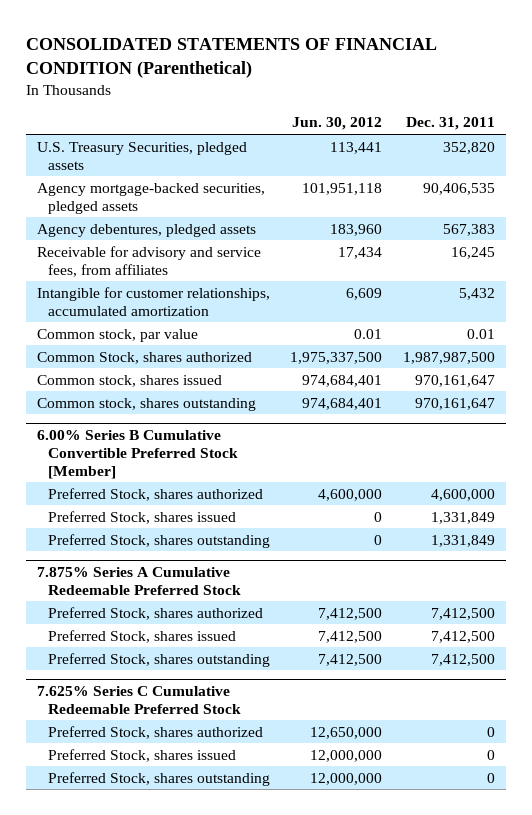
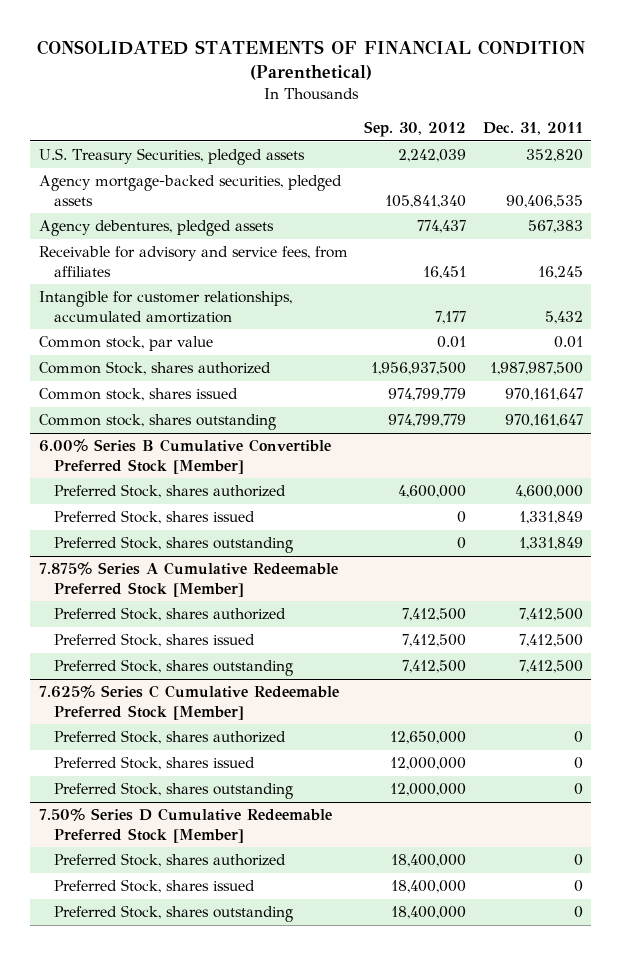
- | Jun. 30, 2012 | Dec. 31, 2011
+ | Sep. 30, 2012 | Dec. 31, 2011
- 7.875% Series A Cumulative Redeemable Preferred Stock
+ 7.875% Series A Cumulative Redeemable Preferred Stock [Member]
- 7.625% Series C Cumulative Redeemable Preferred Stock
+ 7.625% Series C Cumulative Redeemable Preferred Stock [Member]
+ 7.50% Series D Cumulative Redeemable Preferred Stock [Member]
+ Preferred Stock, shares authorized | 18,400,000 | 0
+ Preferred Stock, shares issued | 18,400,000 | 0
+ Preferred Stock, shares outstanding | 18,400,000 | 0

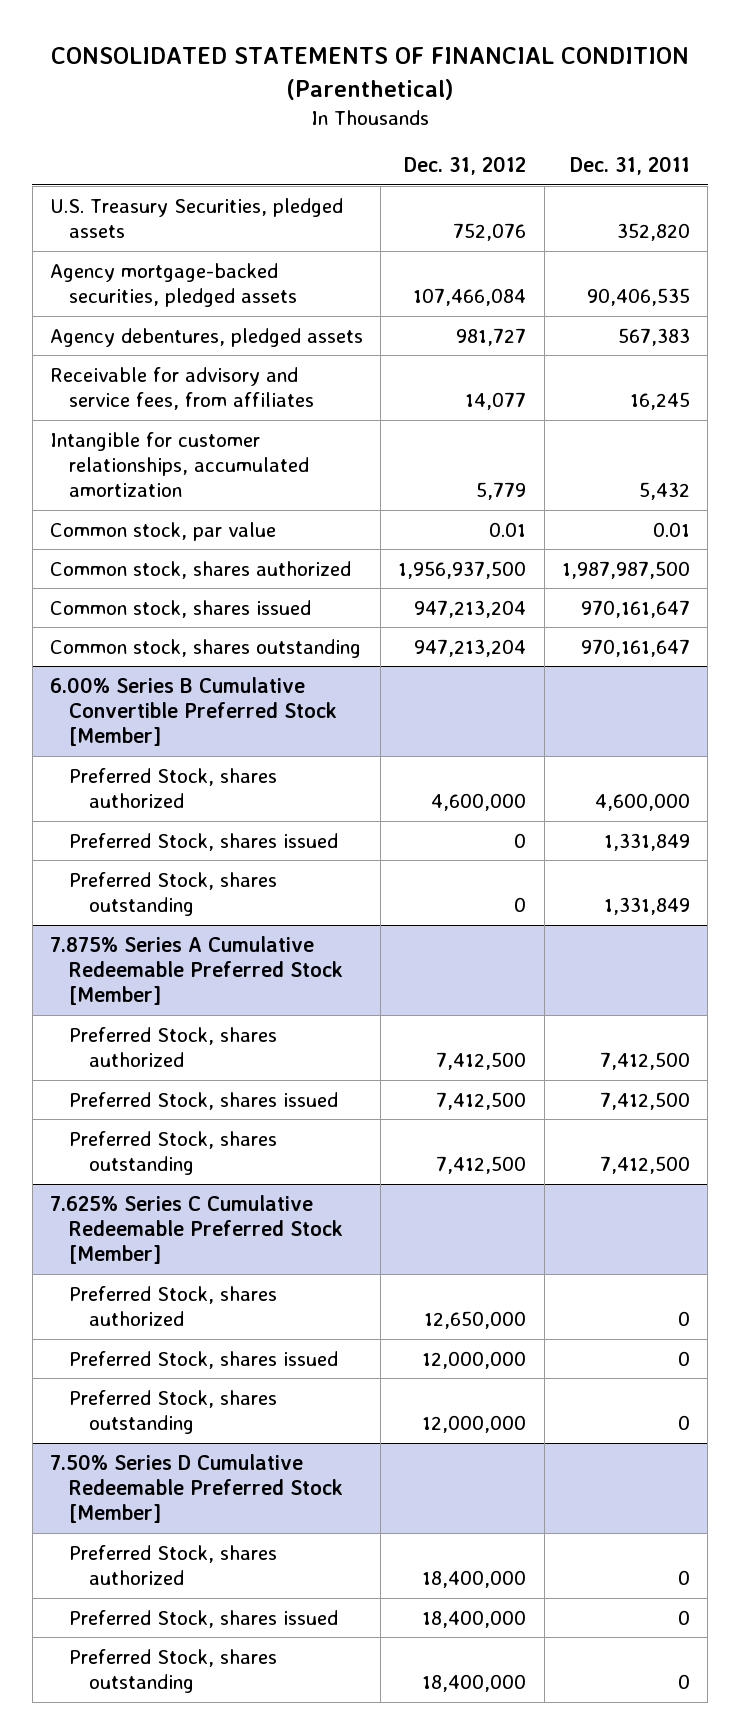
- | Sep. 30, 2012 | Dec. 31, 2011
+ | Dec. 31, 2012 | Dec. 31, 2011
- Common Stock, shares authorized | 1,956,937,500 | 1,987,987,500
+ Common stock, shares authorized | 1,956,937,500 | 1,987,987,500

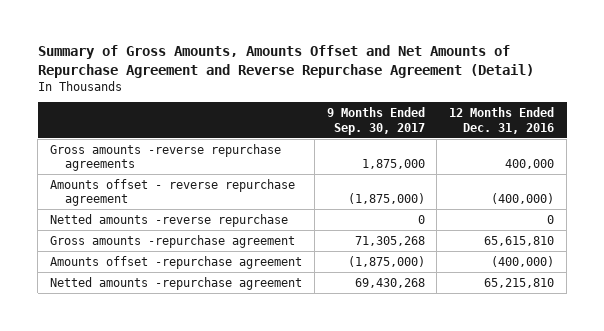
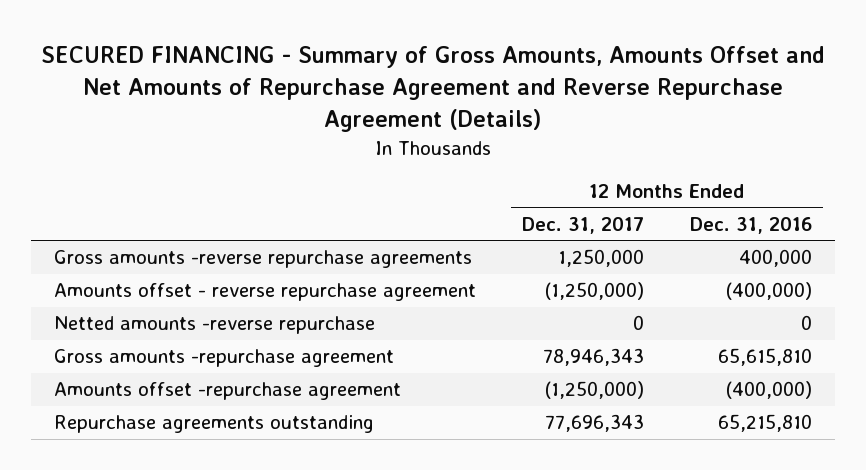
- Summary of Gross Amounts, Amounts Offset and Net Amounts of Repurchase Agreement and Reverse Repurchase Agreement (Detail)
+ SECURED FINANCING - Summary of Gross Amounts, Amounts Offset and Net Amounts of Repurchase Agreement and Reverse Repurchase Agreement (Details)
- | 9 Months Ended Sep. 30, 2017 | 12 Months Ended Dec. 31, 2016
+ | 12 Months Ended Dec. 31, 2017 | 12 Months Ended Dec. 31, 2016
- Netted amounts -repurchase agreement | 69,430,268 | 65,215,810
+ Repurchase agreements outstanding | 77,696,343 | 65,215,810

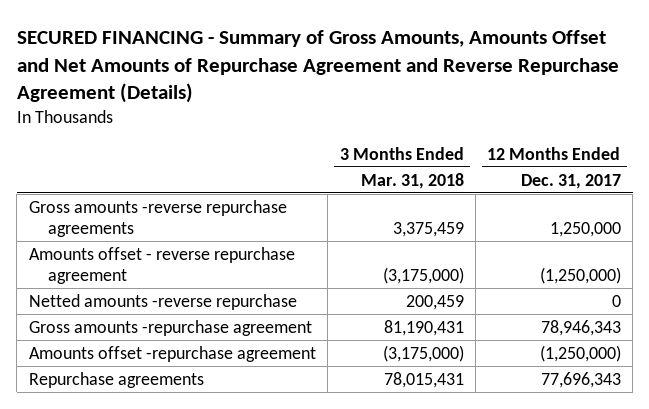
- | 12 Months Ended Dec. 31, 2017 | 12 Months Ended Dec. 31, 2016
+ | 3 Months Ended Mar. 31, 2018 | 12 Months Ended Dec. 31, 2017
- Repurchase agreements outstanding | 77,696,343 | 65,215,810
+ Repurchase agreements | 78,015,431 | 77,696,343

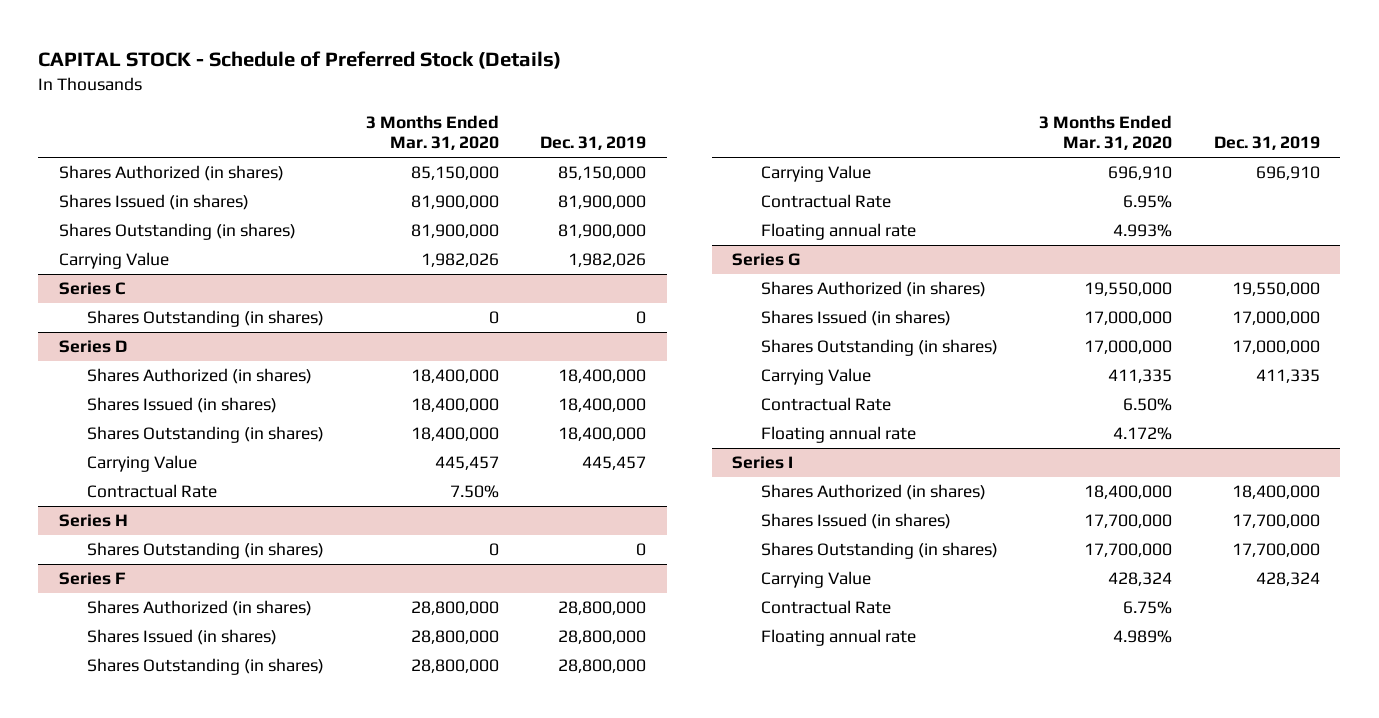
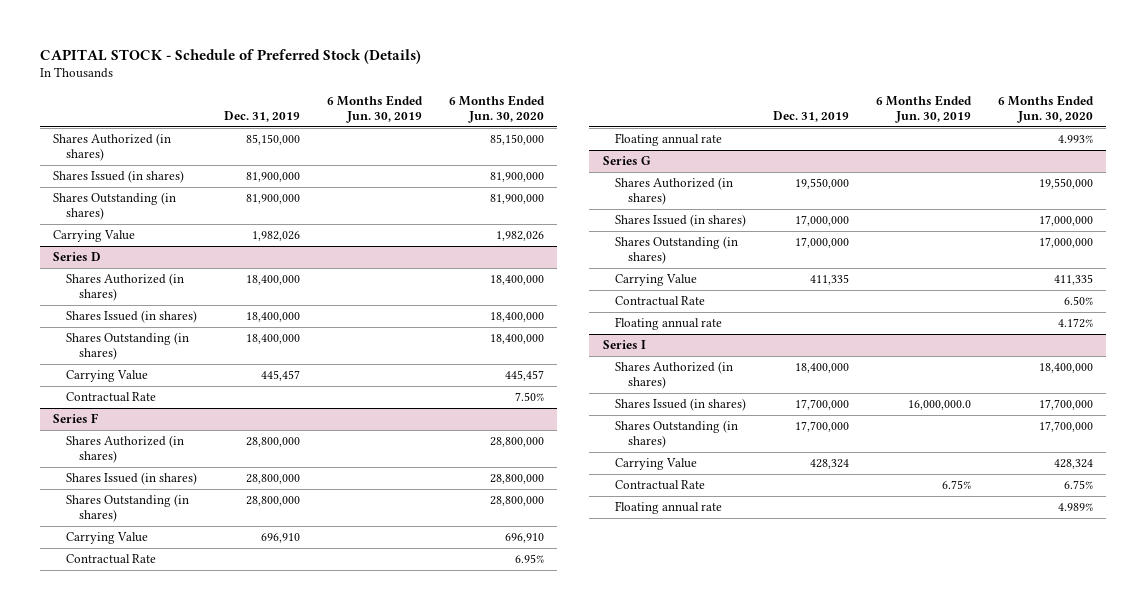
- | 3 Months Ended Mar. 31, 2020 | Dec. 31, 2019
+ | Dec. 31, 2019 | 6 Months Ended Jun. 30, 2019 | 6 Months Ended Jun. 30, 2020
- Series C
- Shares Outstanding (in shares) | 0 | 0
- Series H
- Shares Outstanding (in shares) | 0 | 0

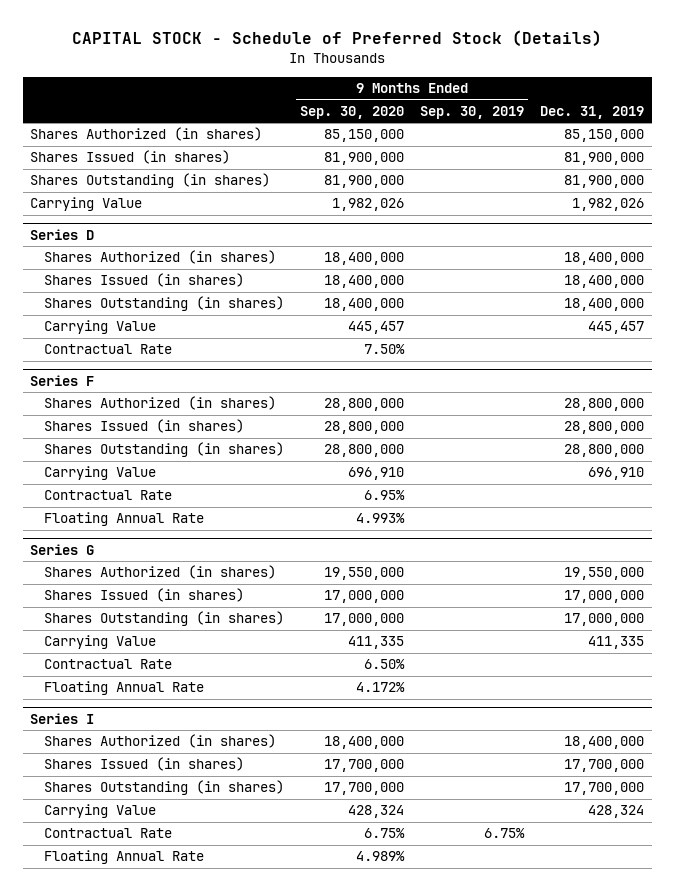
- | Dec. 31, 2019 | 6 Months Ended Jun. 30, 2019 | 6 Months Ended Jun. 30, 2020
+ | 9 Months Ended Sep. 30, 2020 | 9 Months Ended Sep. 30, 2019 | Dec. 31, 2019
@ Series F
- Floating annual rate | | | 4.993%
+ Floating Annual Rate | 4.993% | |
@ Series G
- Floating annual rate | | | 4.172%
+ Floating Annual Rate | 4.172% | |
@ Series I
- Floating annual rate | | | 4.989%
+ Floating Annual Rate | 4.989% | |

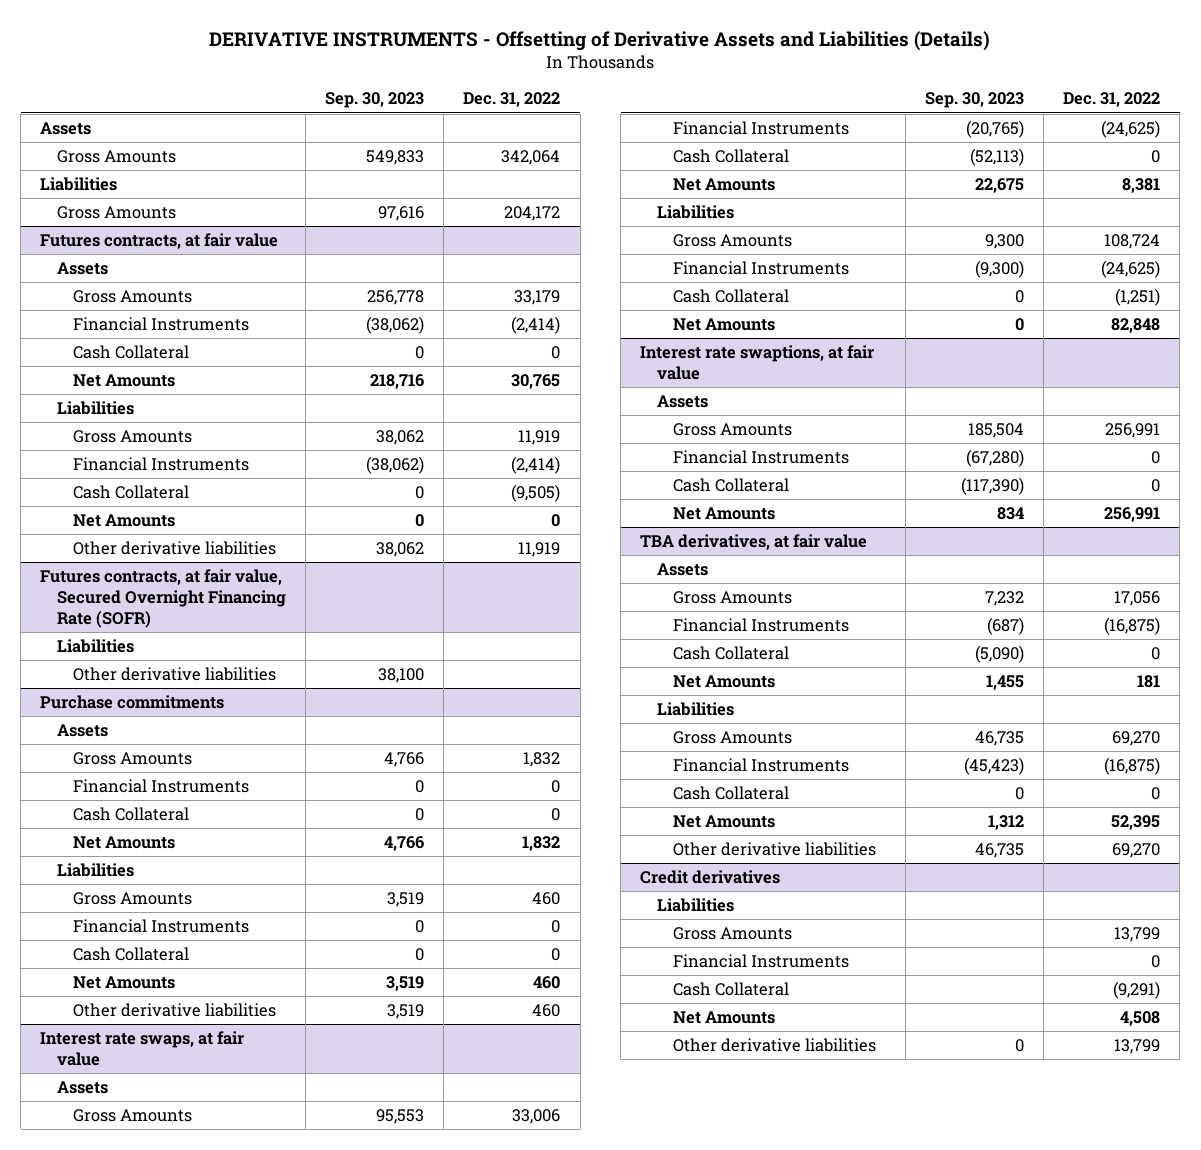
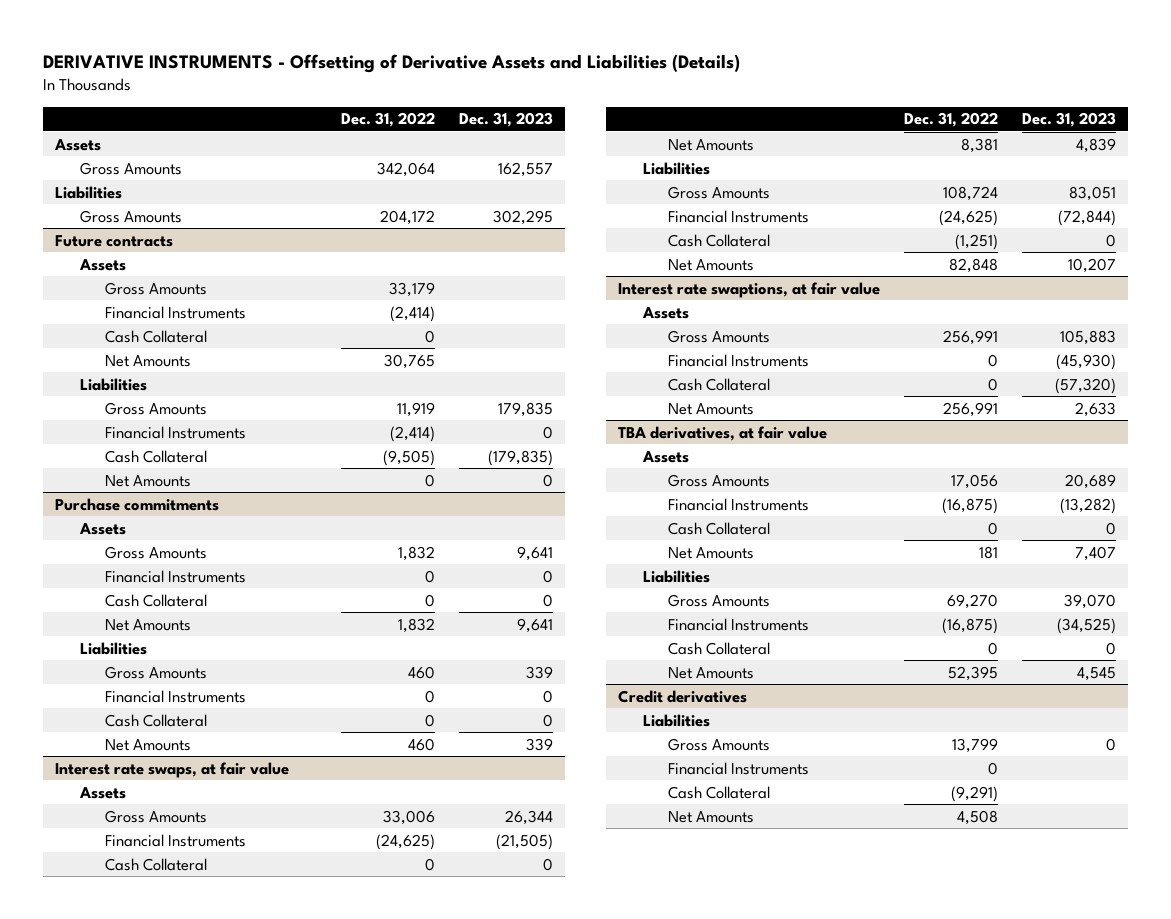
- | Sep. 30, 2023 | Dec. 31, 2022
+ | Dec. 31, 2022 | Dec. 31, 2023
- Futures contracts, at fair value
+ Future contracts
- Other derivative liabilities | 38,062 | 11,919
- Futures contracts, at fair value, Secured Overnight Financing Rate (SOFR)
- Liabilities
- Other derivative liabilities | 38,100 |
@ Purchase commitments
- Other derivative liabilities | 3,519 | 460
@ TBA derivatives, at fair value
- Other derivative liabilities | 46,735 | 69,270
@ Credit derivatives
- Other derivative liabilities | 0 | 13,799

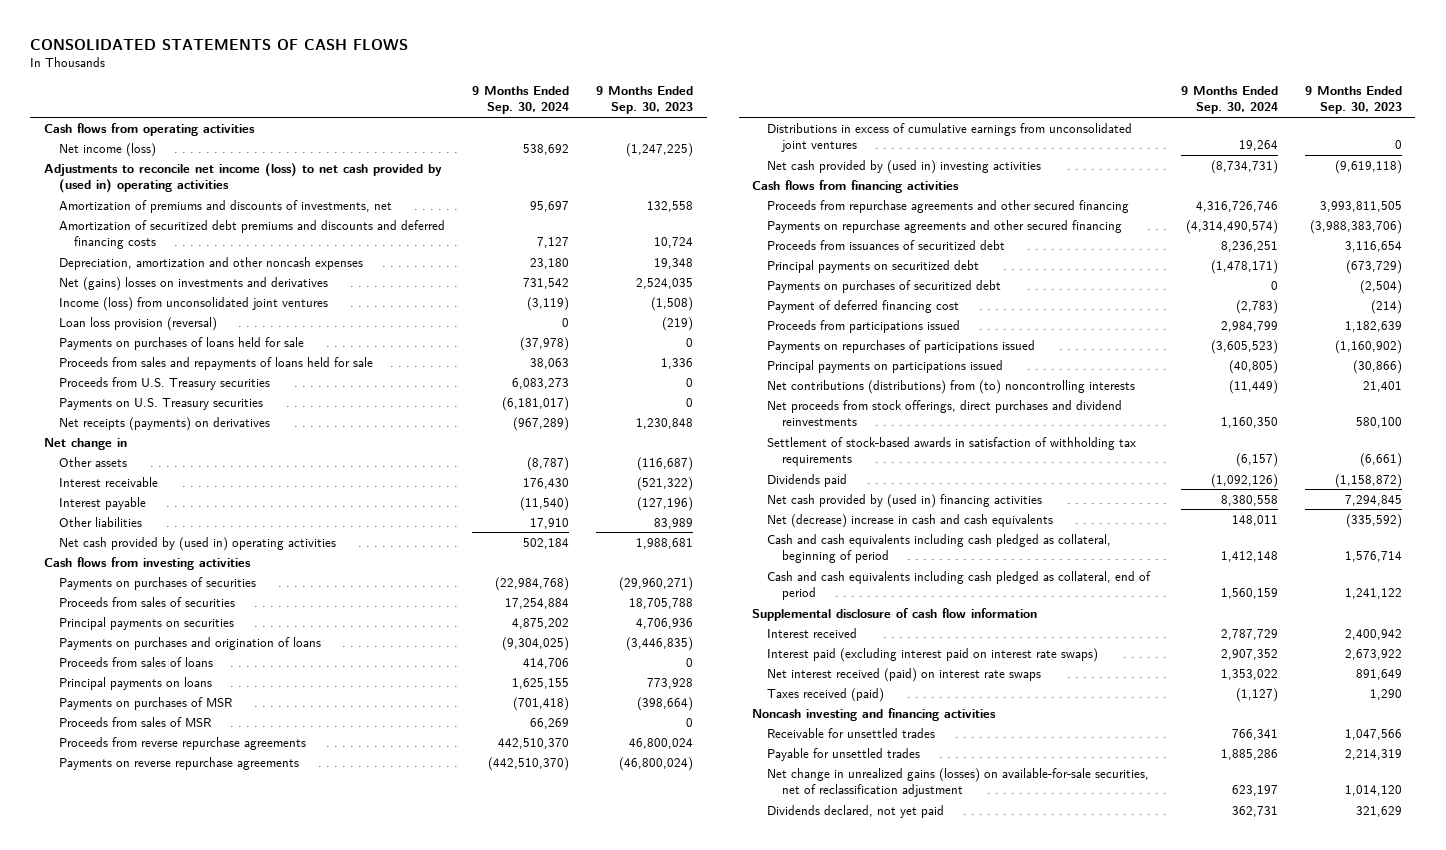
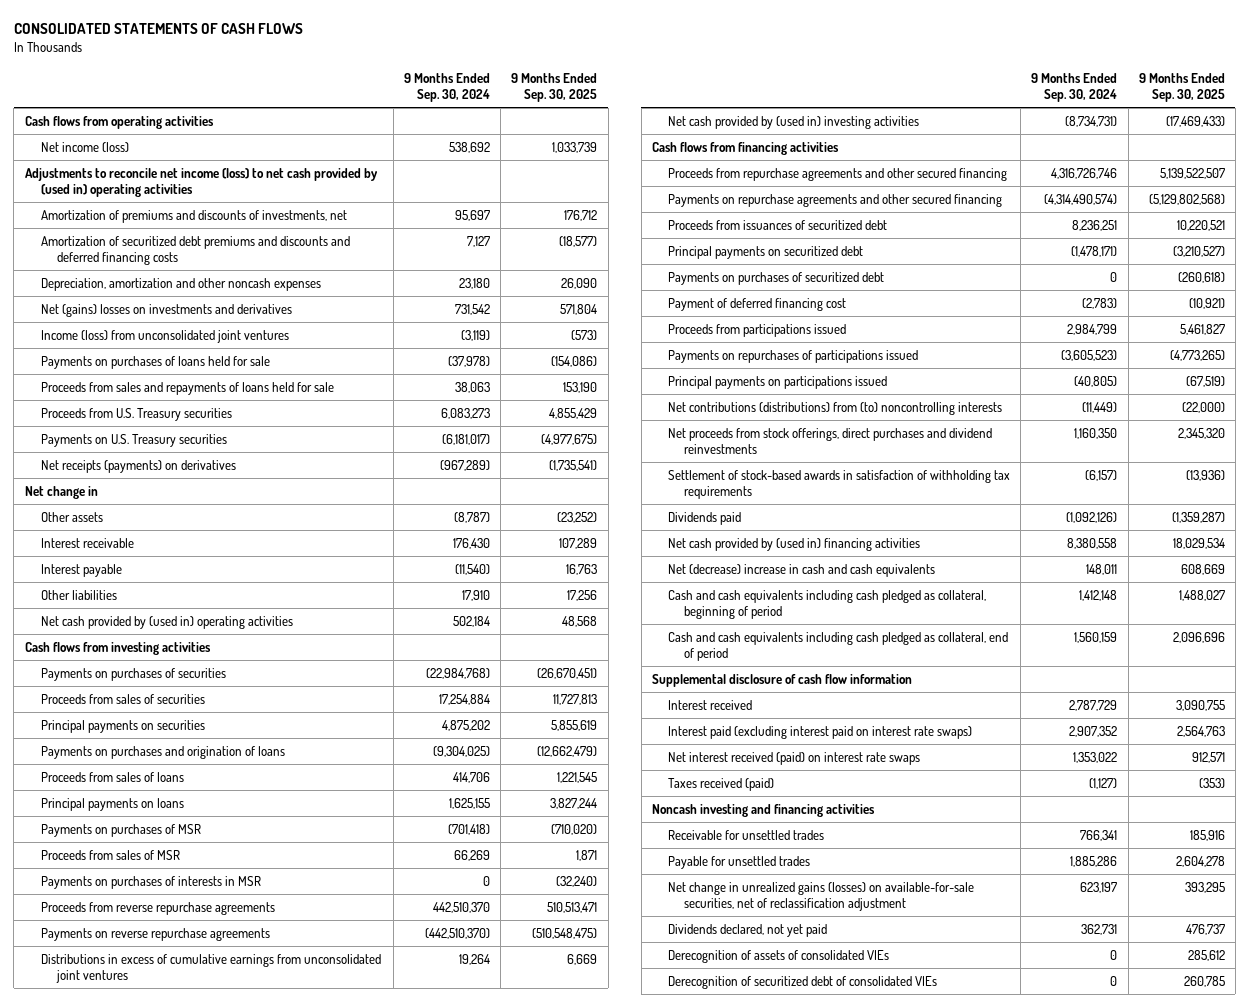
- | 9 Months Ended Sep. 30, 2024 | 9 Months Ended Sep. 30, 2023
+ | 9 Months Ended Sep. 30, 2024 | 9 Months Ended Sep. 30, 2025
- Loan loss provision (reversal) | 0 | (219)
+ Payments on purchases of interests in MSR | 0 | (32,240)
+ Derecognition of assets of consolidated VIEs | 0 | 285,612
+ Derecognition of securitized debt of consolidated VIEs | 0 | 260,785

